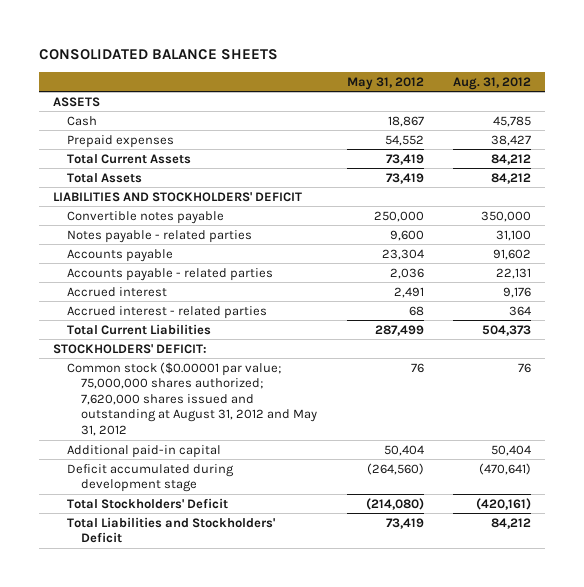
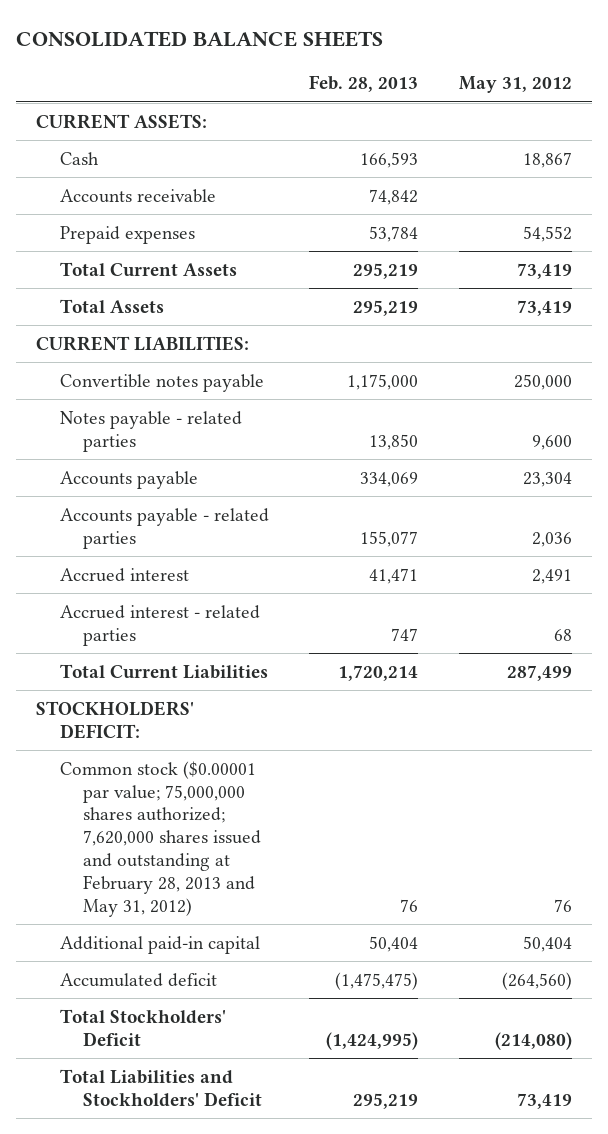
- | May 31, 2012 | Aug. 31, 2012
+ | Feb. 28, 2013 | May 31, 2012
- ASSETS
+ CURRENT ASSETS:
+ Accounts receivable | 74,842 |
- LIABILITIES AND STOCKHOLDERS' DEFICIT
+ CURRENT LIABILITIES:
- Common stock ($0.00001 par value; 75,000,000 shares authorized; 7,620,000 shares issued and outstanding at August 31, 2012 and May 31, 2012 | 76 | 76
+ Common stock ($0.00001 par value; 75,000,000 shares authorized; 7,620,000 shares issued and outstanding at February 28, 2013 and May 31, 2012) | 76 | 76
- Deficit accumulated during development stage | (264,560) | (470,641)
+ Accumulated deficit | (1,475,475) | (264,560)

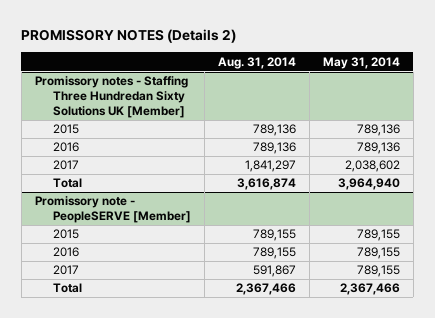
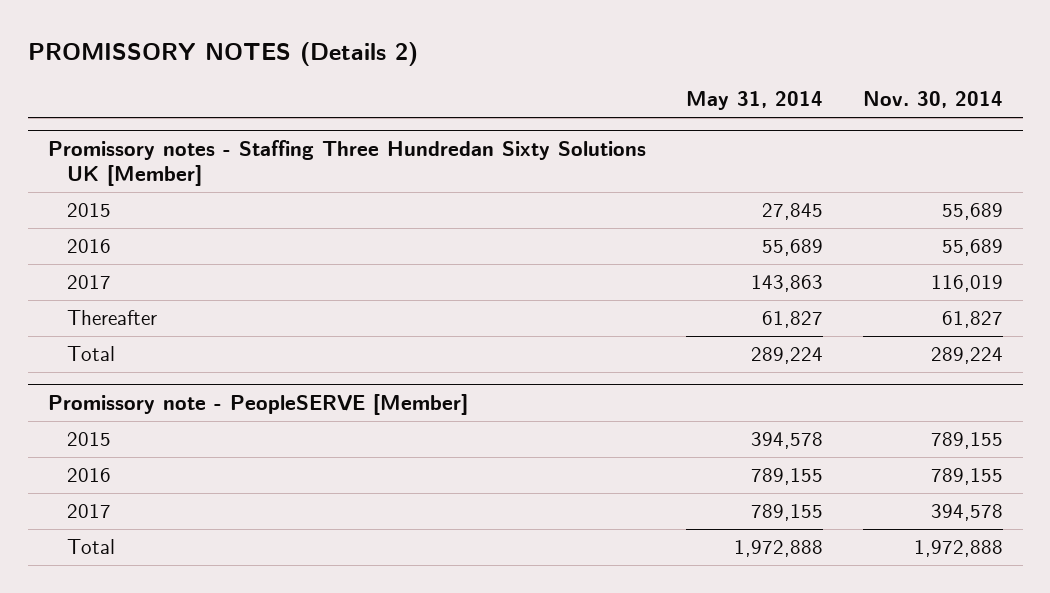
- | Aug. 31, 2014 | May 31, 2014
+ | May 31, 2014 | Nov. 30, 2014
@ Promissory notes - Staffing Three Hundredan Sixty Solutions UK [Member]
- 2015 | 789,136 | 789,136
- 2016 | 789,136 | 789,136
- 2017 | 1,841,297 | 2,038,602
- Total | 3,616,874 | 3,964,940
+ 2015 | 27,845 | 55,689
+ 2016 | 55,689 | 55,689
+ 2017 | 143,863 | 116,019
+ Thereafter | 61,827 | 61,827
+ Total | 289,224 | 289,224
@ Promissory note - PeopleSERVE [Member]
- 2015 | 789,155 | 789,155
+ 2015 | 394,578 | 789,155
- Total | 2,367,466 | 2,367,466
+ Total | 1,972,888 | 1,972,888

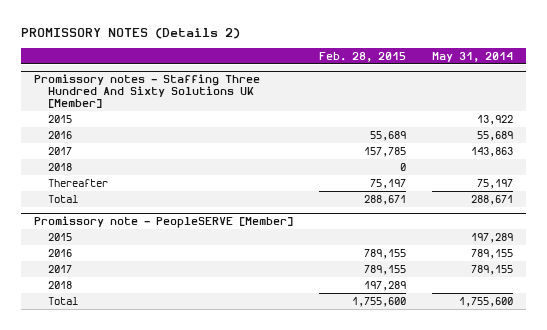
- | May 31, 2014 | Nov. 30, 2014
+ | Feb. 28, 2015 | May 31, 2014
- Promissory notes - Staffing Three Hundredan Sixty Solutions UK [Member]
- 2015 | 27,845 | 55,689
+ Promissory notes - Staffing Three Hundred And Sixty Solutions UK [Member]
+ 2015 | | 13,922
- Thereafter | 61,827 | 61,827
- Total | 289,224 | 289,224
+ 2018 | 0 |
+ Thereafter | 75,197 | 75,197
+ Total | 288,671 | 288,671
@ Promissory note - PeopleSERVE [Member]
- 2015 | 394,578 | 789,155
+ 2015 | | 197,289
- Total | 1,972,888 | 1,972,888
+ 2018 | 197,289 |
+ Total | 1,755,600 | 1,755,600

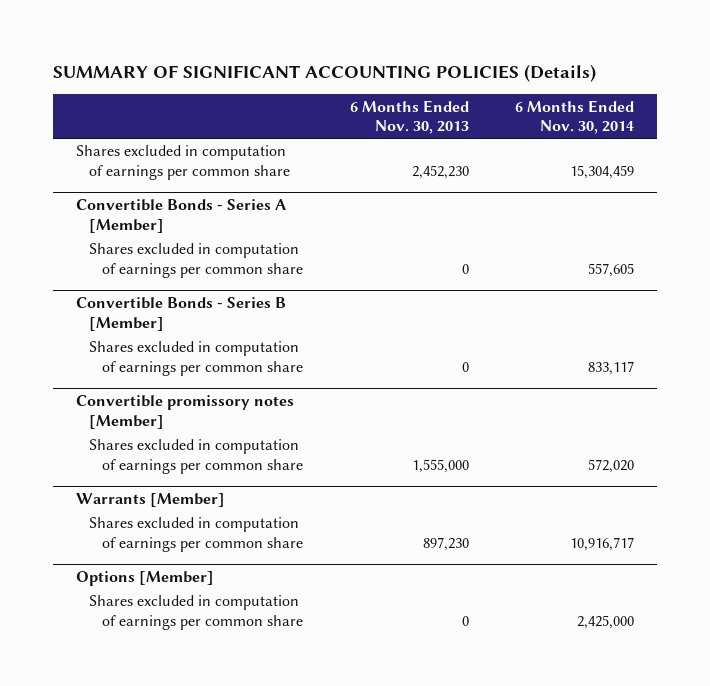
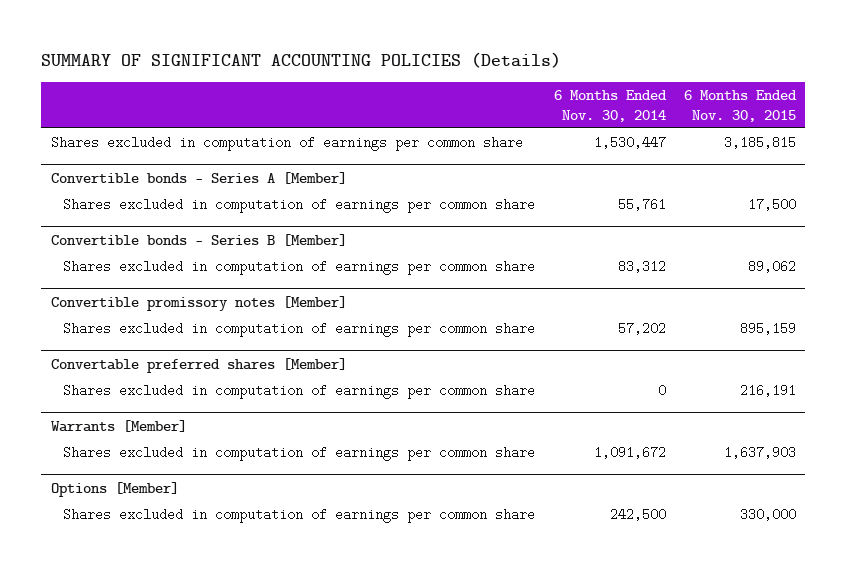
- | 6 Months Ended Nov. 30, 2013 | 6 Months Ended Nov. 30, 2014
+ | 6 Months Ended Nov. 30, 2014 | 6 Months Ended Nov. 30, 2015
- Shares excluded in computation of earnings per common share | 2,452,230 | 15,304,459
- Convertible Bonds - Series A [Member]
- Shares excluded in computation of earnings per common share | 0 | 557,605
- Convertible Bonds - Series B [Member]
- Shares excluded in computation of earnings per common share | 0 | 833,117
+ Shares excluded in computation of earnings per common share | 1,530,447 | 3,185,815
+ Convertible bonds - Series A [Member]
+ Shares excluded in computation of earnings per common share | 55,761 | 17,500
+ Convertible bonds - Series B [Member]
+ Shares excluded in computation of earnings per common share | 83,312 | 89,062
@ Convertible promissory notes [Member]
- Shares excluded in computation of earnings per common share | 1,555,000 | 572,020
+ Shares excluded in computation of earnings per common share | 57,202 | 895,159
+ Convertable preferred shares [Member]
+ Shares excluded in computation of earnings per common share | 0 | 216,191
@ Warrants [Member]
- Shares excluded in computation of earnings per common share | 897,230 | 10,916,717
+ Shares excluded in computation of earnings per common share | 1,091,672 | 1,637,903
@ Options [Member]
- Shares excluded in computation of earnings per common share | 0 | 2,425,000
+ Shares excluded in computation of earnings per common share | 242,500 | 330,000

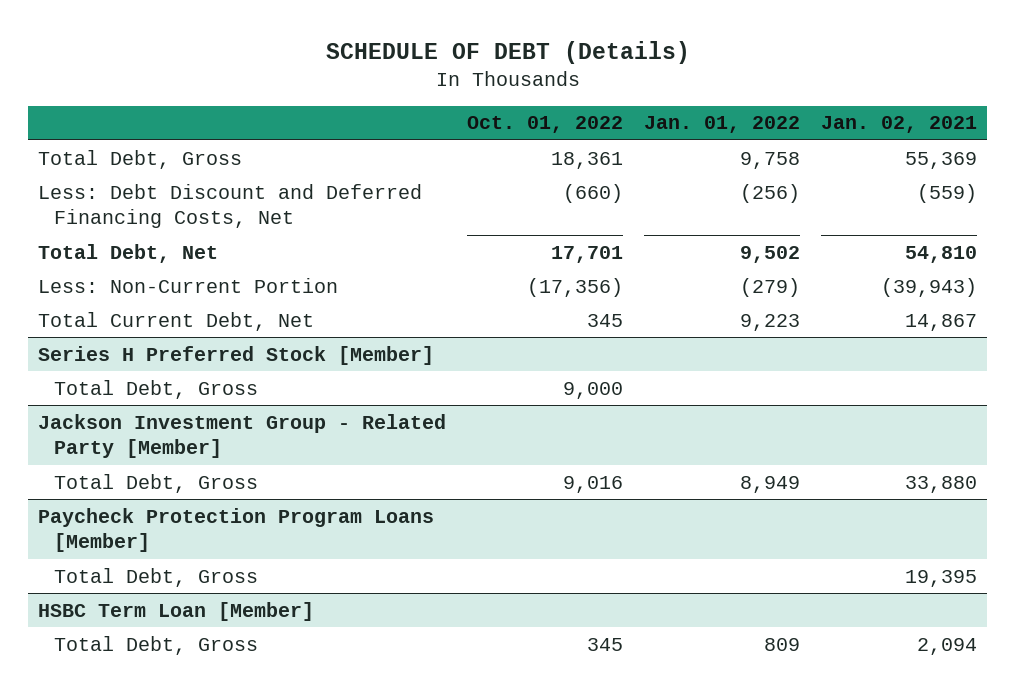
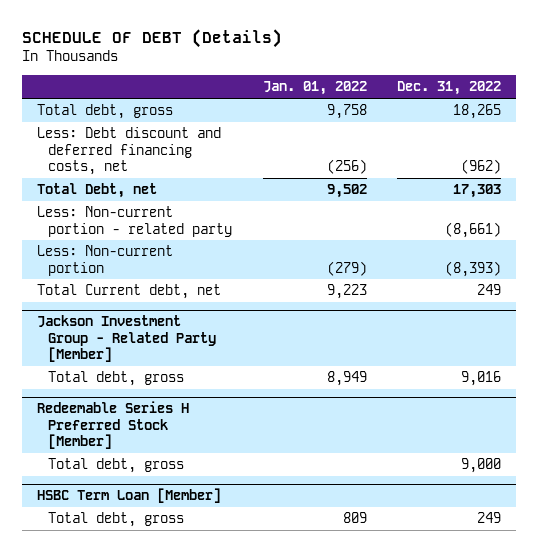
- | Oct. 01, 2022 | Jan. 01, 2022 | Jan. 02, 2021
+ | Jan. 01, 2022 | Dec. 31, 2022
- Total Debt, Gross | 18,361 | 9,758 | 55,369
- Less: Debt Discount and Deferred Financing Costs, Net | (660) | (256) | (559)
- Total Debt, Net | 17,701 | 9,502 | 54,810
- Less: Non-Current Portion | (17,356) | (279) | (39,943)
- Total Current Debt, Net | 345 | 9,223 | 14,867
- Series H Preferred Stock [Member]
- Total Debt, Gross | 9,000 | |
+ Total debt, gross | 9,758 | 18,265
+ Less: Debt discount and deferred financing costs, net | (256) | (962)
+ Total Debt, net | 9,502 | 17,303
+ Less: Non-current portion - related party | | (8,661)
+ Less: Non-current portion | (279) | (8,393)
+ Total Current debt, net | 9,223 | 249
@ Jackson Investment Group - Related Party [Member]
- Total Debt, Gross | 9,016 | 8,949 | 33,880
- Paycheck Protection Program Loans [Member]
- Total Debt, Gross | | | 19,395
@ Jackson Investment Group - Related Party [Member]
+ Total debt, gross | 8,949 | 9,016
+ Redeemable Series H Preferred Stock [Member]
+ Total debt, gross | | 9,000
@ HSBC Term Loan [Member]
- Total Debt, Gross | 345 | 809 | 2,094
+ Total debt, gross | 809 | 249

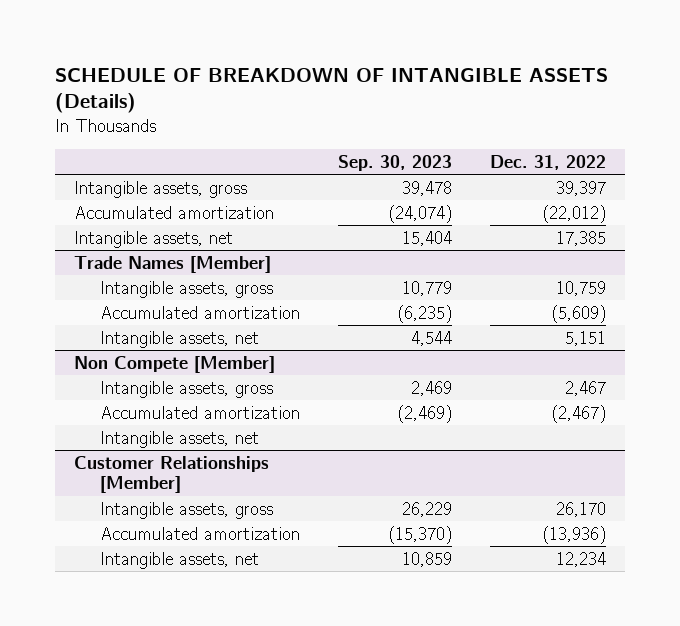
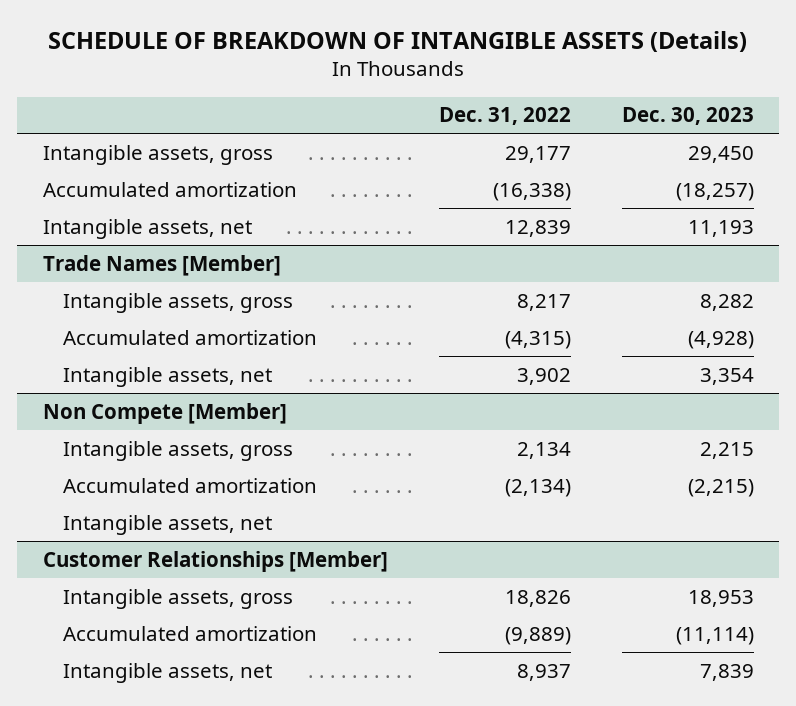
- | Sep. 30, 2023 | Dec. 31, 2022
+ | Dec. 31, 2022 | Dec. 30, 2023
- Intangible assets, gross | 39,478 | 39,397
- Accumulated amortization | (24,074) | (22,012)
- Intangible assets, net | 15,404 | 17,385
+ Intangible assets, gross | 29,177 | 29,450
+ Accumulated amortization | (16,338) | (18,257)
+ Intangible assets, net | 12,839 | 11,193
@ Trade Names [Member]
- Intangible assets, gross | 10,779 | 10,759
- Accumulated amortization | (6,235) | (5,609)
- Intangible assets, net | 4,544 | 5,151
+ Intangible assets, gross | 8,217 | 8,282
+ Accumulated amortization | (4,315) | (4,928)
+ Intangible assets, net | 3,902 | 3,354
@ Non Compete [Member]
- Intangible assets, gross | 2,469 | 2,467
- Accumulated amortization | (2,469) | (2,467)
+ Intangible assets, gross | 2,134 | 2,215
+ Accumulated amortization | (2,134) | (2,215)
@ Customer Relationships [Member]
- Intangible assets, gross | 26,229 | 26,170
- Accumulated amortization | (15,370) | (13,936)
- Intangible assets, net | 10,859 | 12,234
+ Intangible assets, gross | 18,826 | 18,953
+ Accumulated amortization | (9,889) | (11,114)
+ Intangible assets, net | 8,937 | 7,839

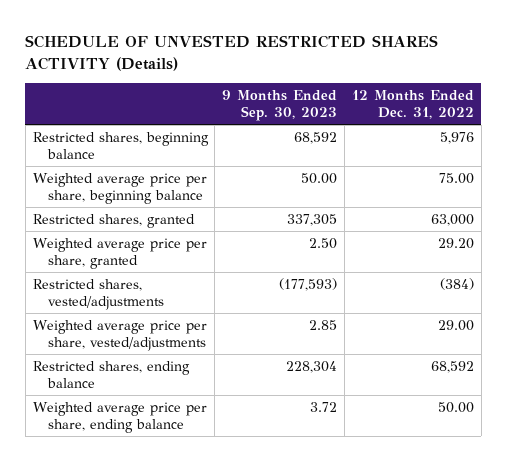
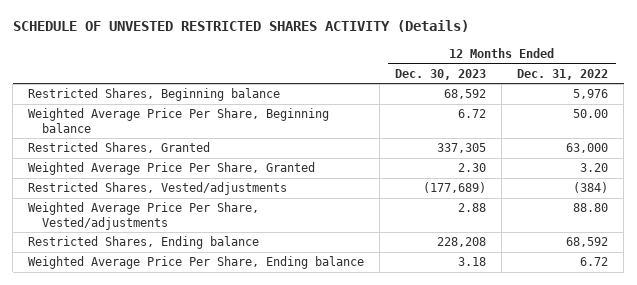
- | 9 Months Ended Sep. 30, 2023 | 12 Months Ended Dec. 31, 2022
+ | 12 Months Ended Dec. 30, 2023 | 12 Months Ended Dec. 31, 2022
- Restricted shares, beginning balance | 68,592 | 5,976
- Weighted average price per share, beginning balance | 50.00 | 75.00
- Restricted shares, granted | 337,305 | 63,000
- Weighted average price per share, granted | 2.50 | 29.20
- Restricted shares, vested/adjustments | (177,593) | (384)
- Weighted average price per share, vested/adjustments | 2.85 | 29.00
- Restricted shares, ending balance | 228,304 | 68,592
- Weighted average price per share, ending balance | 3.72 | 50.00
+ Restricted Shares, Beginning balance | 68,592 | 5,976
+ Weighted Average Price Per Share, Beginning balance | 6.72 | 50.00
+ Restricted Shares, Granted | 337,305 | 63,000
+ Weighted Average Price Per Share, Granted | 2.30 | 3.20
+ Restricted Shares, Vested/adjustments | (177,689) | (384)
+ Weighted Average Price Per Share, Vested/adjustments | 2.88 | 88.80
+ Restricted Shares, Ending balance | 228,208 | 68,592
+ Weighted Average Price Per Share, Ending balance | 3.18 | 6.72

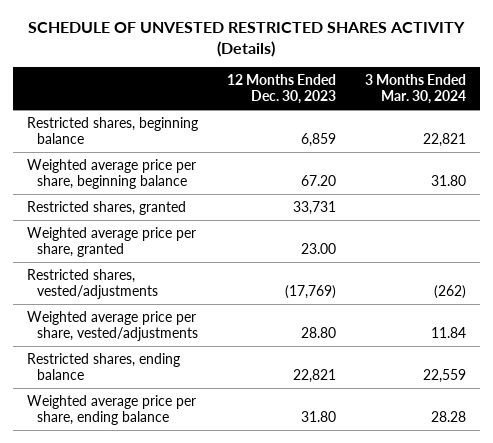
- | 12 Months Ended Dec. 30, 2023 | 12 Months Ended Dec. 31, 2022
+ | 12 Months Ended Dec. 30, 2023 | 3 Months Ended Mar. 30, 2024
- Restricted Shares, Beginning balance | 68,592 | 5,976
- Weighted Average Price Per Share, Beginning balance | 6.72 | 50.00
- Restricted Shares, Granted | 337,305 | 63,000
- Weighted Average Price Per Share, Granted | 2.30 | 3.20
- Restricted Shares, Vested/adjustments | (177,689) | (384)
- Weighted Average Price Per Share, Vested/adjustments | 2.88 | 88.80
- Restricted Shares, Ending balance | 228,208 | 68,592
- Weighted Average Price Per Share, Ending balance | 3.18 | 6.72
+ Restricted shares, beginning balance | 6,859 | 22,821
+ Weighted average price per share, beginning balance | 67.20 | 31.80
+ Restricted shares, granted | 33,731 |
+ Weighted average price per share, granted | 23.00 |
+ Restricted shares, vested/adjustments | (17,769) | (262)
+ Weighted average price per share, vested/adjustments | 28.80 | 11.84
+ Restricted shares, ending balance | 22,821 | 22,559
+ Weighted average price per share, ending balance | 31.80 | 28.28

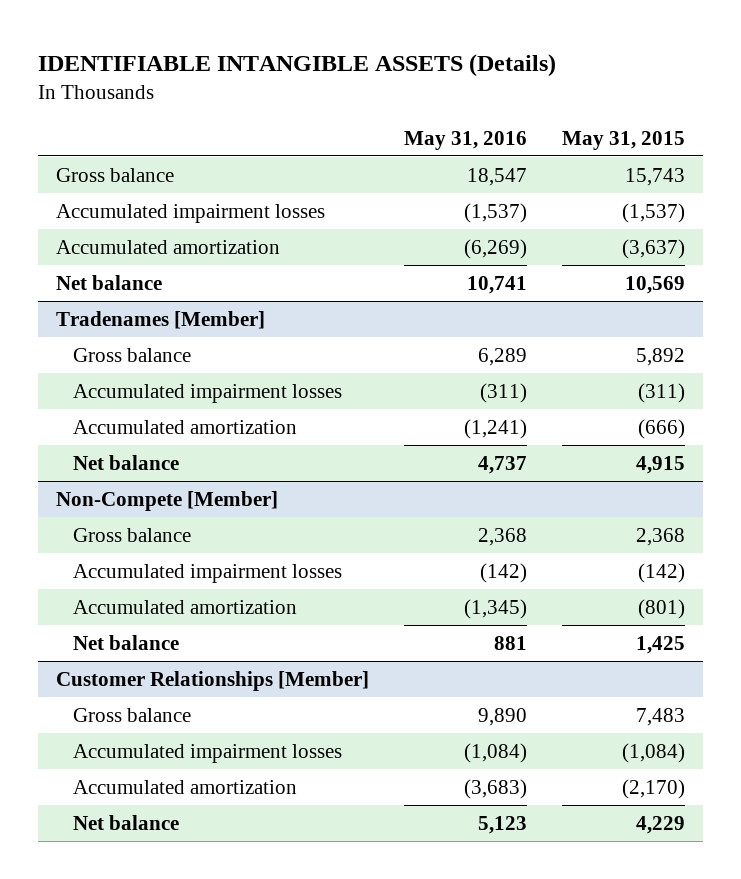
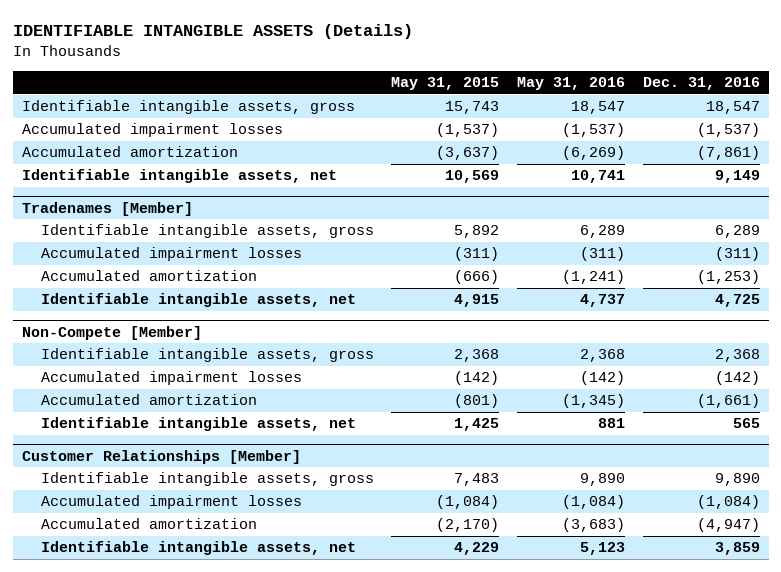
- | May 31, 2016 | May 31, 2015
+ | May 31, 2015 | May 31, 2016 | Dec. 31, 2016
- Gross balance | 18,547 | 15,743
+ Identifiable intangible assets, gross | 15,743 | 18,547 | 18,547
- Net balance | 10,741 | 10,569
+ Identifiable intangible assets, net | 10,569 | 10,741 | 9,149
@ Tradenames [Member]
- Gross balance | 6,289 | 5,892
+ Identifiable intangible assets, gross | 5,892 | 6,289 | 6,289
- Net balance | 4,737 | 4,915
+ Identifiable intangible assets, net | 4,915 | 4,737 | 4,725
@ Non-Compete [Member]
- Gross balance | 2,368 | 2,368
+ Identifiable intangible assets, gross | 2,368 | 2,368 | 2,368
- Net balance | 881 | 1,425
+ Identifiable intangible assets, net | 1,425 | 881 | 565
@ Customer Relationships [Member]
- Gross balance | 9,890 | 7,483
+ Identifiable intangible assets, gross | 7,483 | 9,890 | 9,890
- Net balance | 5,123 | 4,229
+ Identifiable intangible assets, net | 4,229 | 5,123 | 3,859

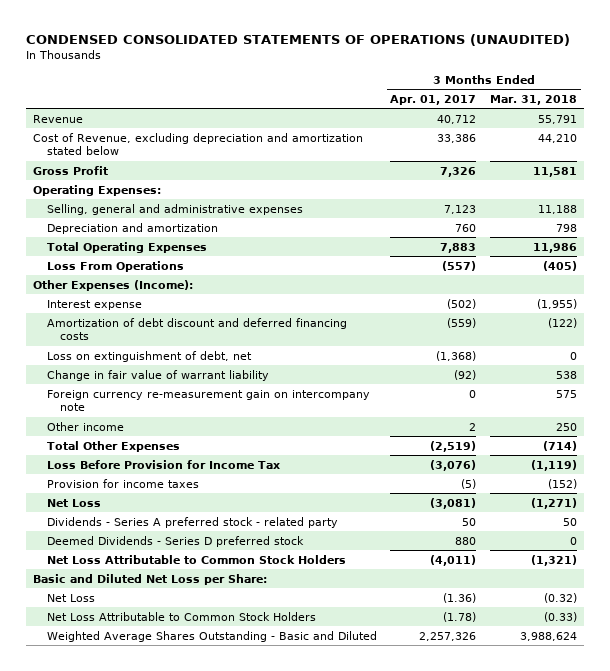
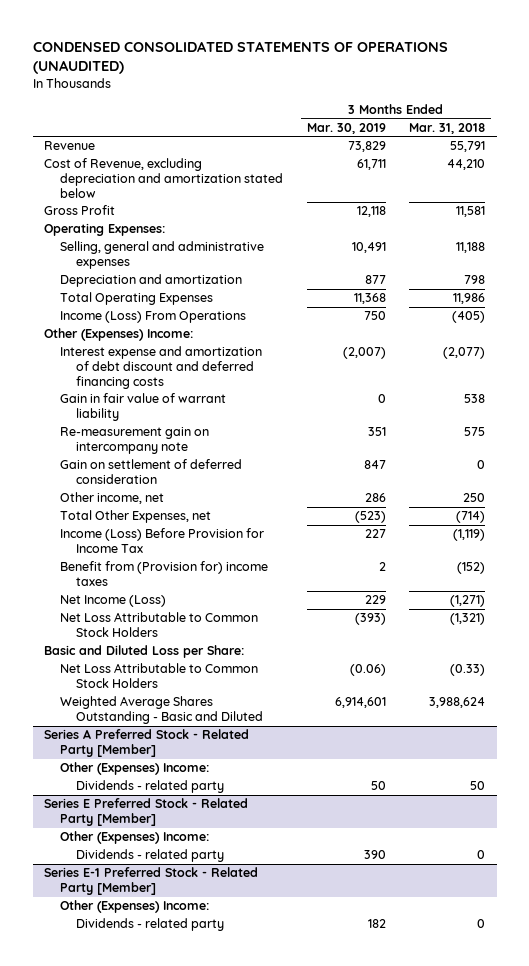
- | 3 Months Ended Apr. 01, 2017 | 3 Months Ended Mar. 31, 2018
+ | 3 Months Ended Mar. 30, 2019 | 3 Months Ended Mar. 31, 2018
- Loss From Operations | (557) | (405)
- Other Expenses (Income):
- Interest expense | (502) | (1,955)
- Amortization of debt discount and deferred financing costs | (559) | (122)
- Loss on extinguishment of debt, net | (1,368) | 0
- Change in fair value of warrant liability | (92) | 538
- Foreign currency re-measurement gain on intercompany note | 0 | 575
- Other income | 2 | 250
- Total Other Expenses | (2,519) | (714)
- Loss Before Provision for Income Tax | (3,076) | (1,119)
- Provision for income taxes | (5) | (152)
- Net Loss | (3,081) | (1,271)
- Dividends - Series A preferred stock - related party | 50 | 50
- Deemed Dividends - Series D preferred stock | 880 | 0
+ Income (Loss) From Operations | 750 | (405)
+ Other (Expenses) Income:
+ Interest expense and amortization of debt discount and deferred financing costs | (2,007) | (2,077)
+ Gain in fair value of warrant liability | 0 | 538
+ Re-measurement gain on intercompany note | 351 | 575
+ Gain on settlement of deferred consideration | 847 | 0
+ Other income, net | 286 | 250
+ Total Other Expenses, net | (523) | (714)
+ Income (Loss) Before Provision for Income Tax | 227 | (1,119)
+ Benefit from (Provision for) income taxes | 2 | (152)
+ Net Income (Loss) | 229 | (1,271)
- Basic and Diluted Net Loss per Share:
- Net Loss | (1.36) | (0.32)
+ Basic and Diluted Loss per Share:
+ Series A Preferred Stock - Related Party [Member]
+ Other (Expenses) Income:
+ Dividends - related party | 50 | 50
+ Series E Preferred Stock - Related Party [Member]
+ Other (Expenses) Income:
+ Dividends - related party | 390 | 0
+ Series E-1 Preferred Stock - Related Party [Member]
+ Other (Expenses) Income:
+ Dividends - related party | 182 | 0

